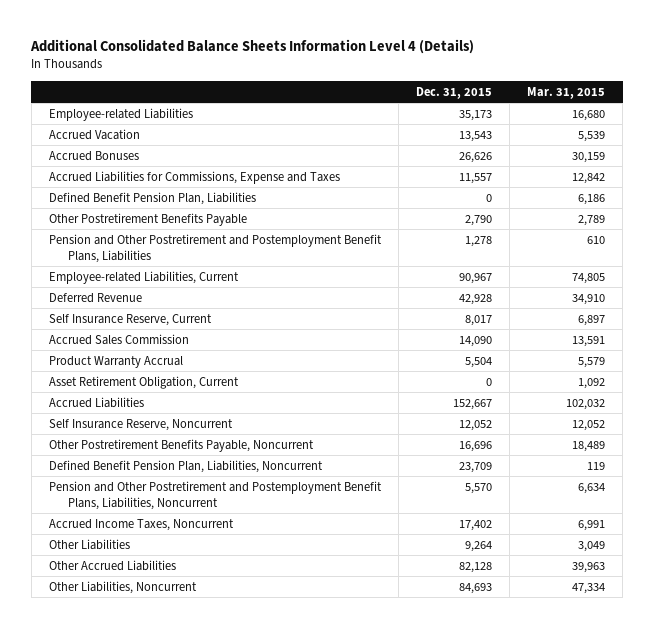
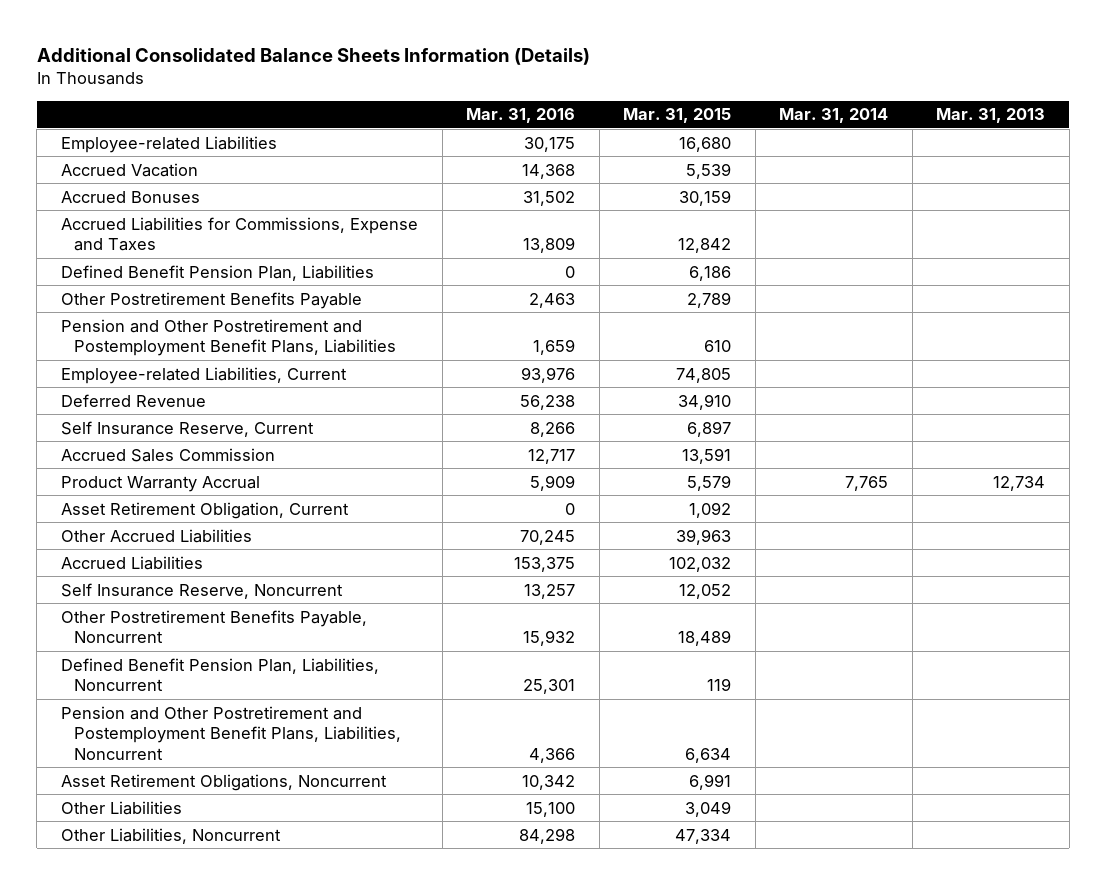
- Additional Consolidated Balance Sheets Information Level 4 (Details)
+ Additional Consolidated Balance Sheets Information (Details)
- | Dec. 31, 2015 | Mar. 31, 2015
+ | Mar. 31, 2016 | Mar. 31, 2015 | Mar. 31, 2014 | Mar. 31, 2013
moved up: Other Accrued Liabilities | 70,245 | 39,963 | |
- Accrued Income Taxes, Noncurrent | 17,402 | 6,991
+ Asset Retirement Obligations, Noncurrent | 10,342 | 6,991 | |

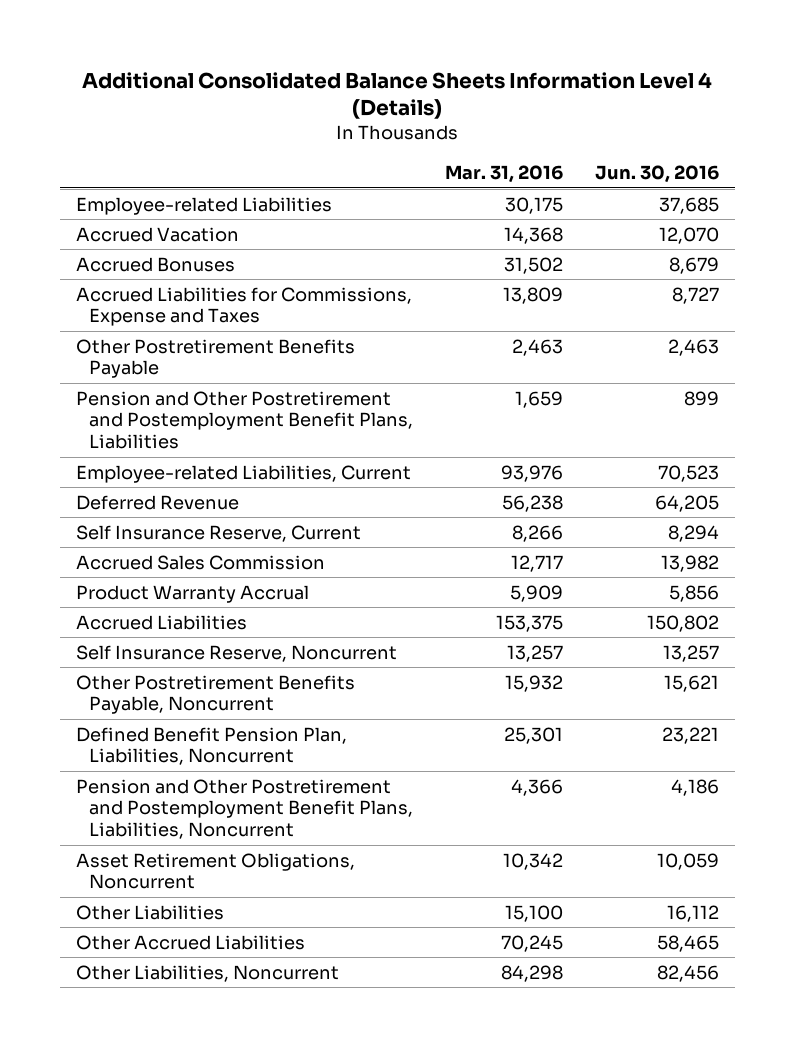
- Additional Consolidated Balance Sheets Information (Details)
+ Additional Consolidated Balance Sheets Information Level 4 (Details)
- | Mar. 31, 2016 | Mar. 31, 2015 | Mar. 31, 2014 | Mar. 31, 2013
+ | Mar. 31, 2016 | Jun. 30, 2016
- Defined Benefit Pension Plan, Liabilities | 0 | 6,186 | |
- Asset Retirement Obligation, Current | 0 | 1,092 | |
moved down: Other Accrued Liabilities | 70,245 | 58,465

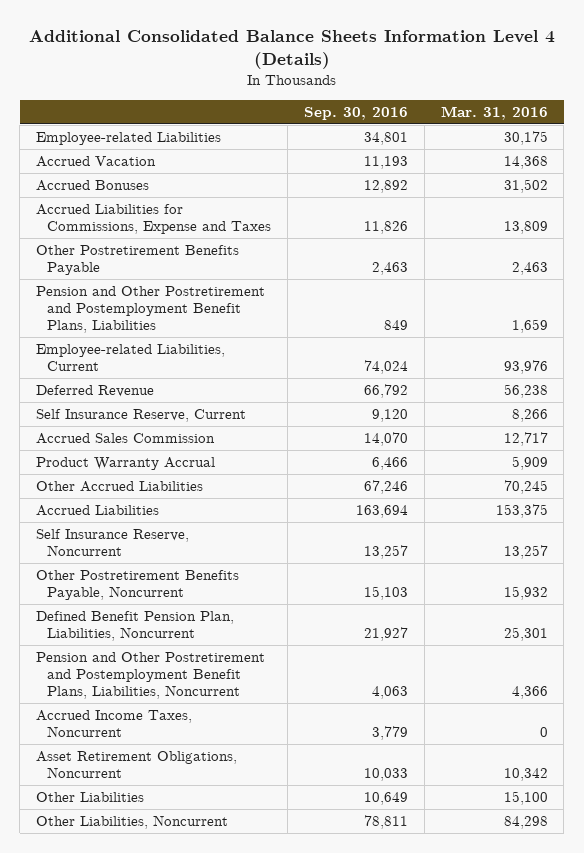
- | Mar. 31, 2016 | Jun. 30, 2016
+ | Sep. 30, 2016 | Mar. 31, 2016
moved up: Other Accrued Liabilities | 67,246 | 70,245
+ Accrued Income Taxes, Noncurrent | 3,779 | 0

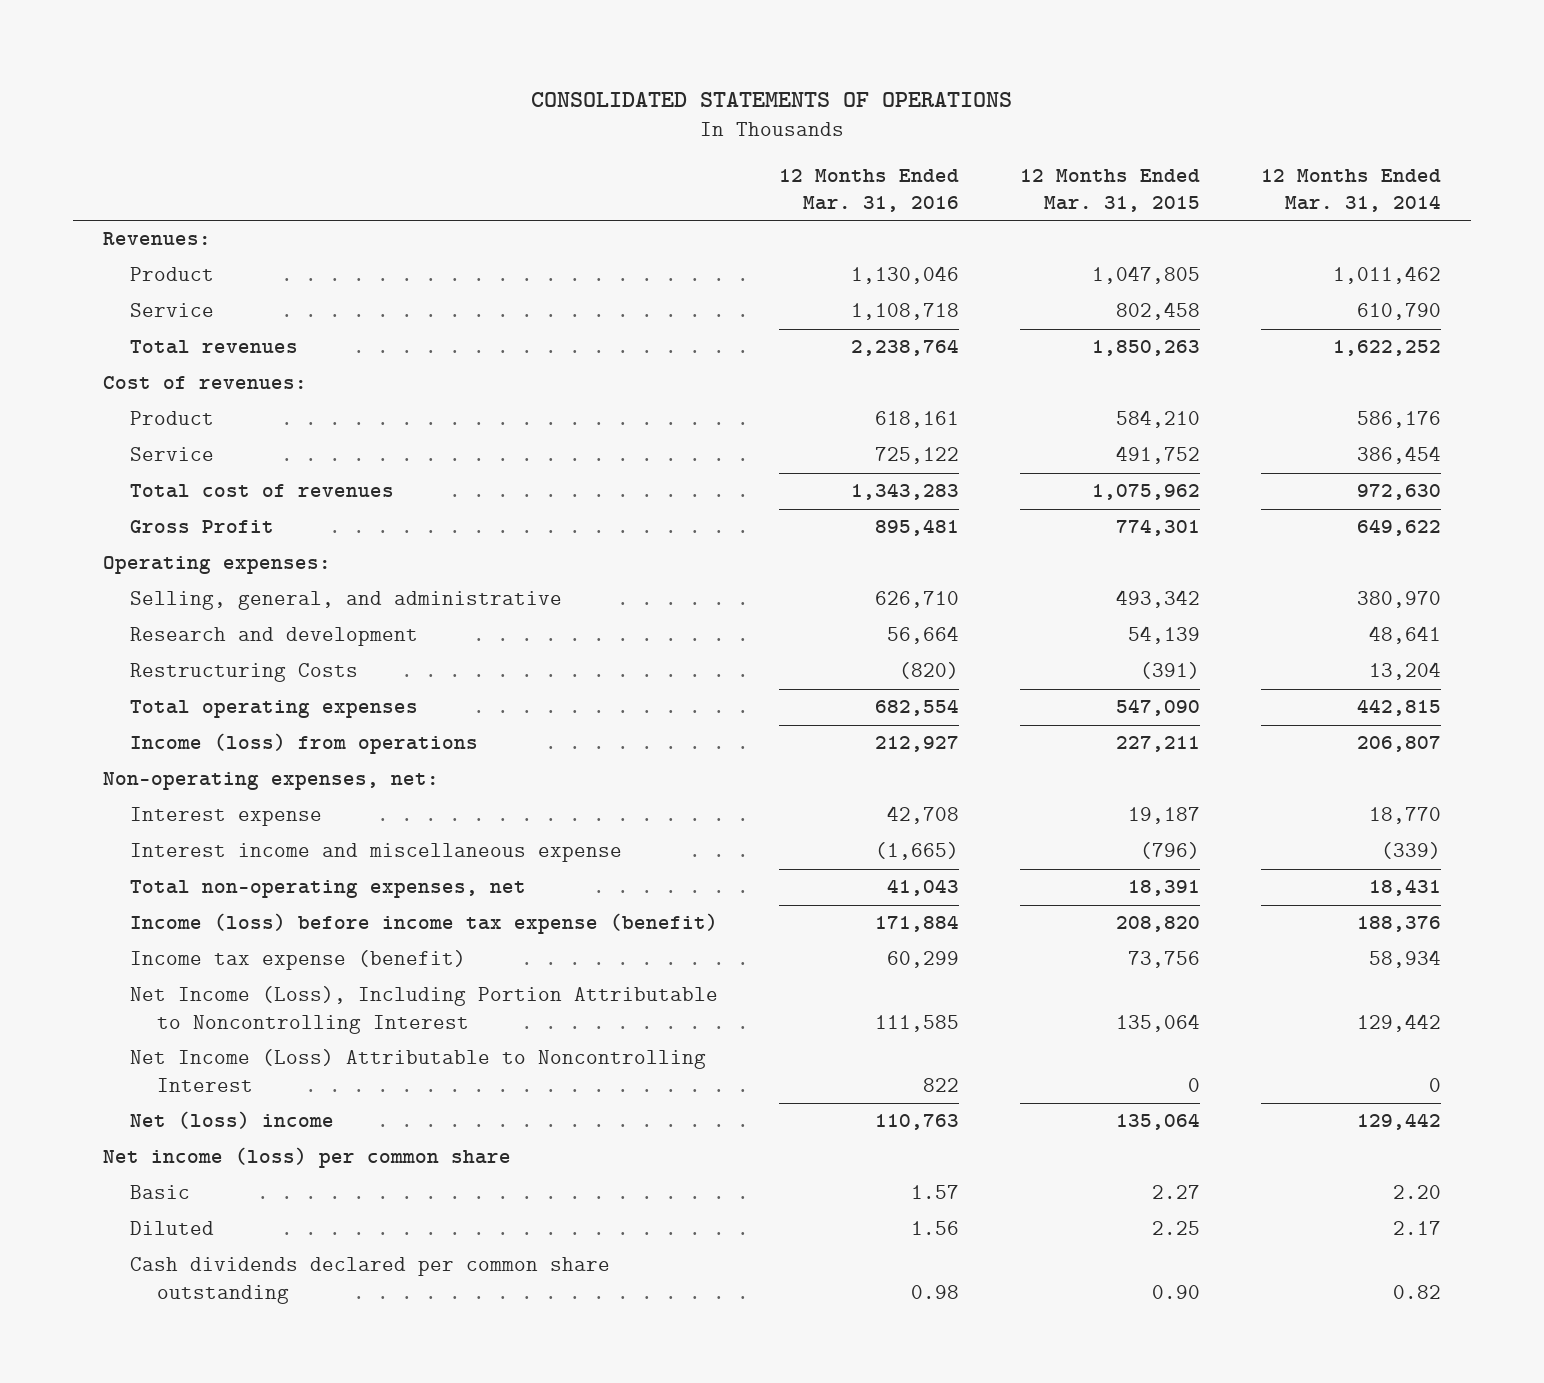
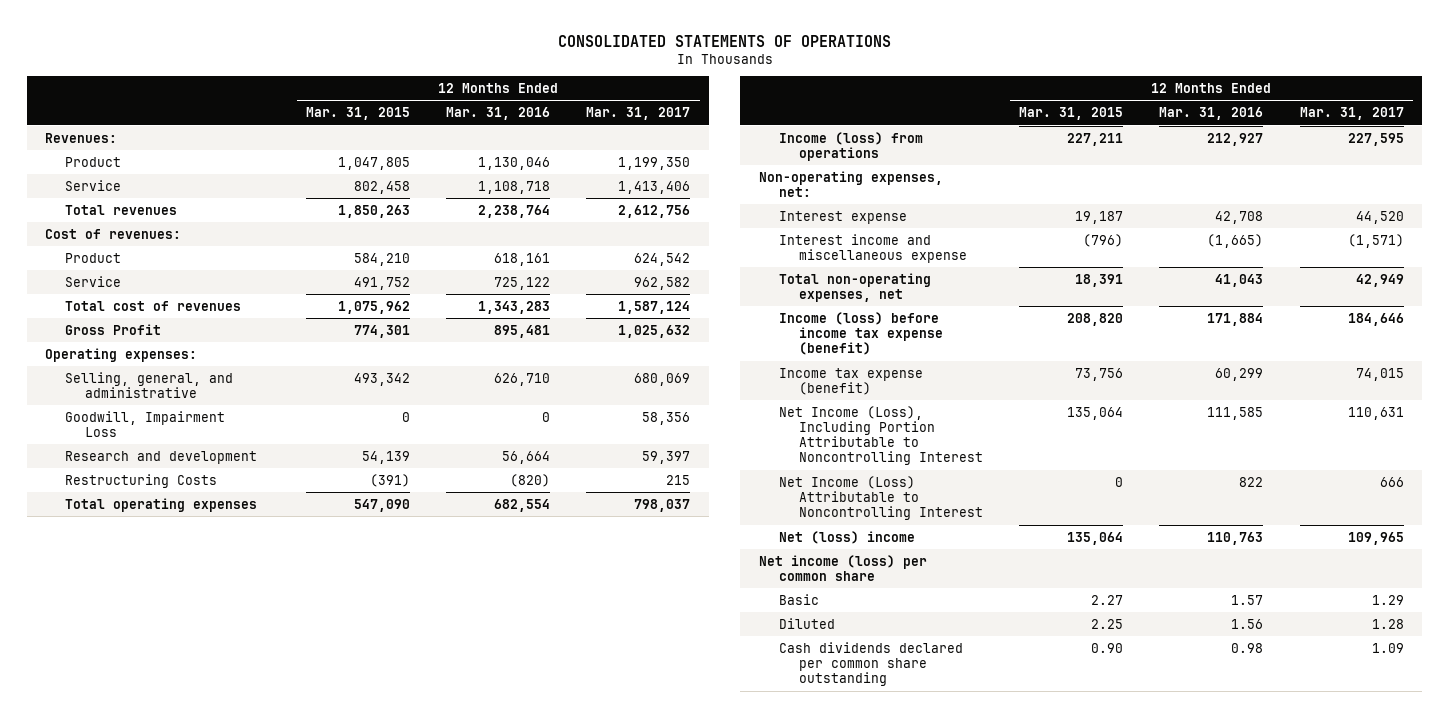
- | 12 Months Ended Mar. 31, 2016 | 12 Months Ended Mar. 31, 2015 | 12 Months Ended Mar. 31, 2014
+ | 12 Months Ended Mar. 31, 2015 | 12 Months Ended Mar. 31, 2016 | 12 Months Ended Mar. 31, 2017
+ Goodwill, Impairment Loss | 0 | 0 | 58,356

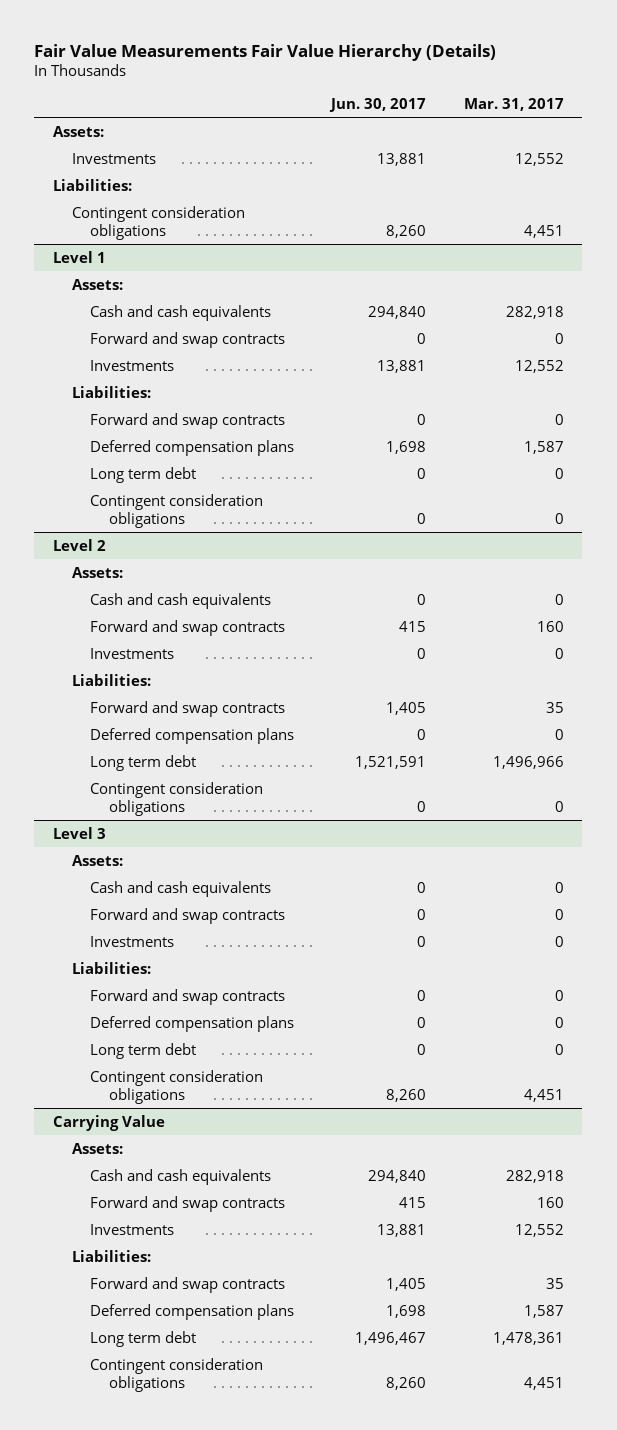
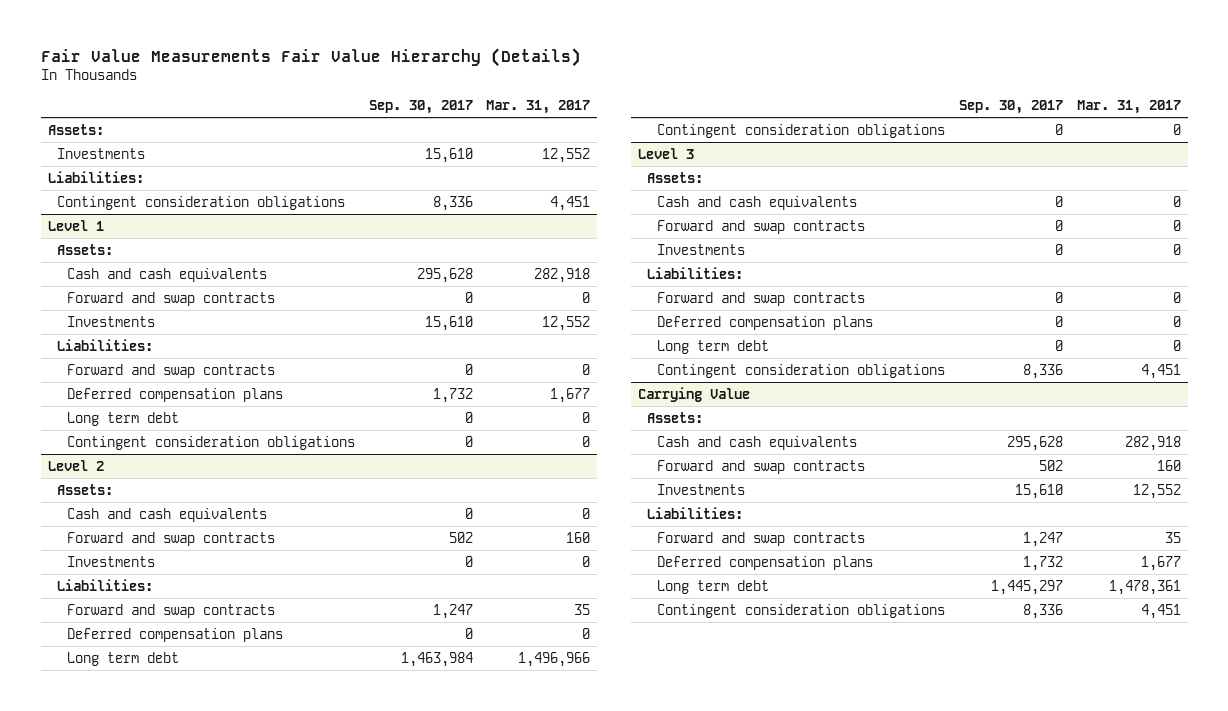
- | Jun. 30, 2017 | Mar. 31, 2017
+ | Sep. 30, 2017 | Mar. 31, 2017
@ Level 1
- Deferred compensation plans | 1,698 | 1,587
+ Deferred compensation plans | 1,732 | 1,677
@ Carrying Value
- Deferred compensation plans | 1,698 | 1,587
+ Deferred compensation plans | 1,732 | 1,677

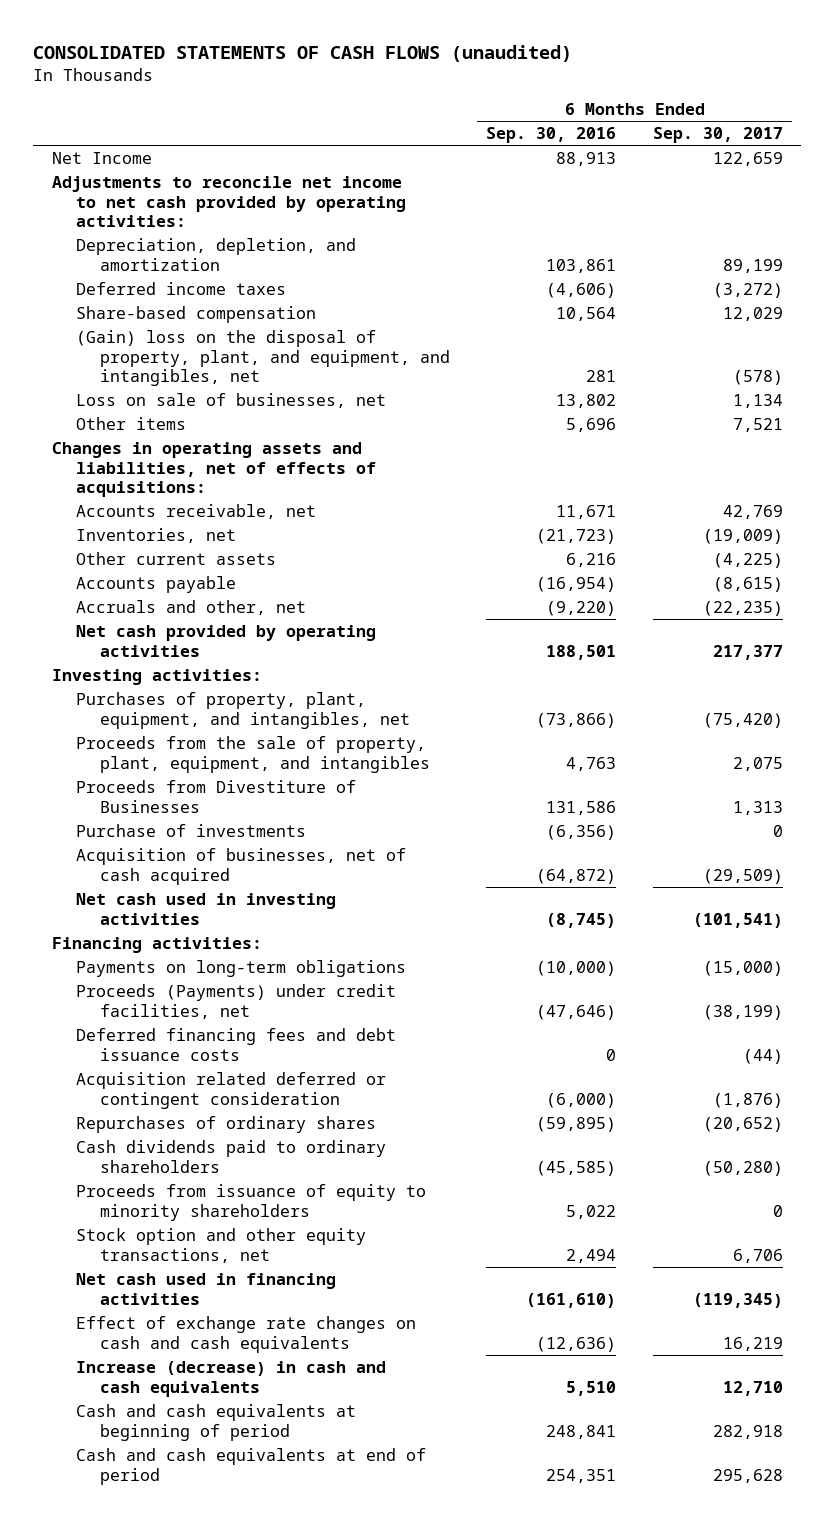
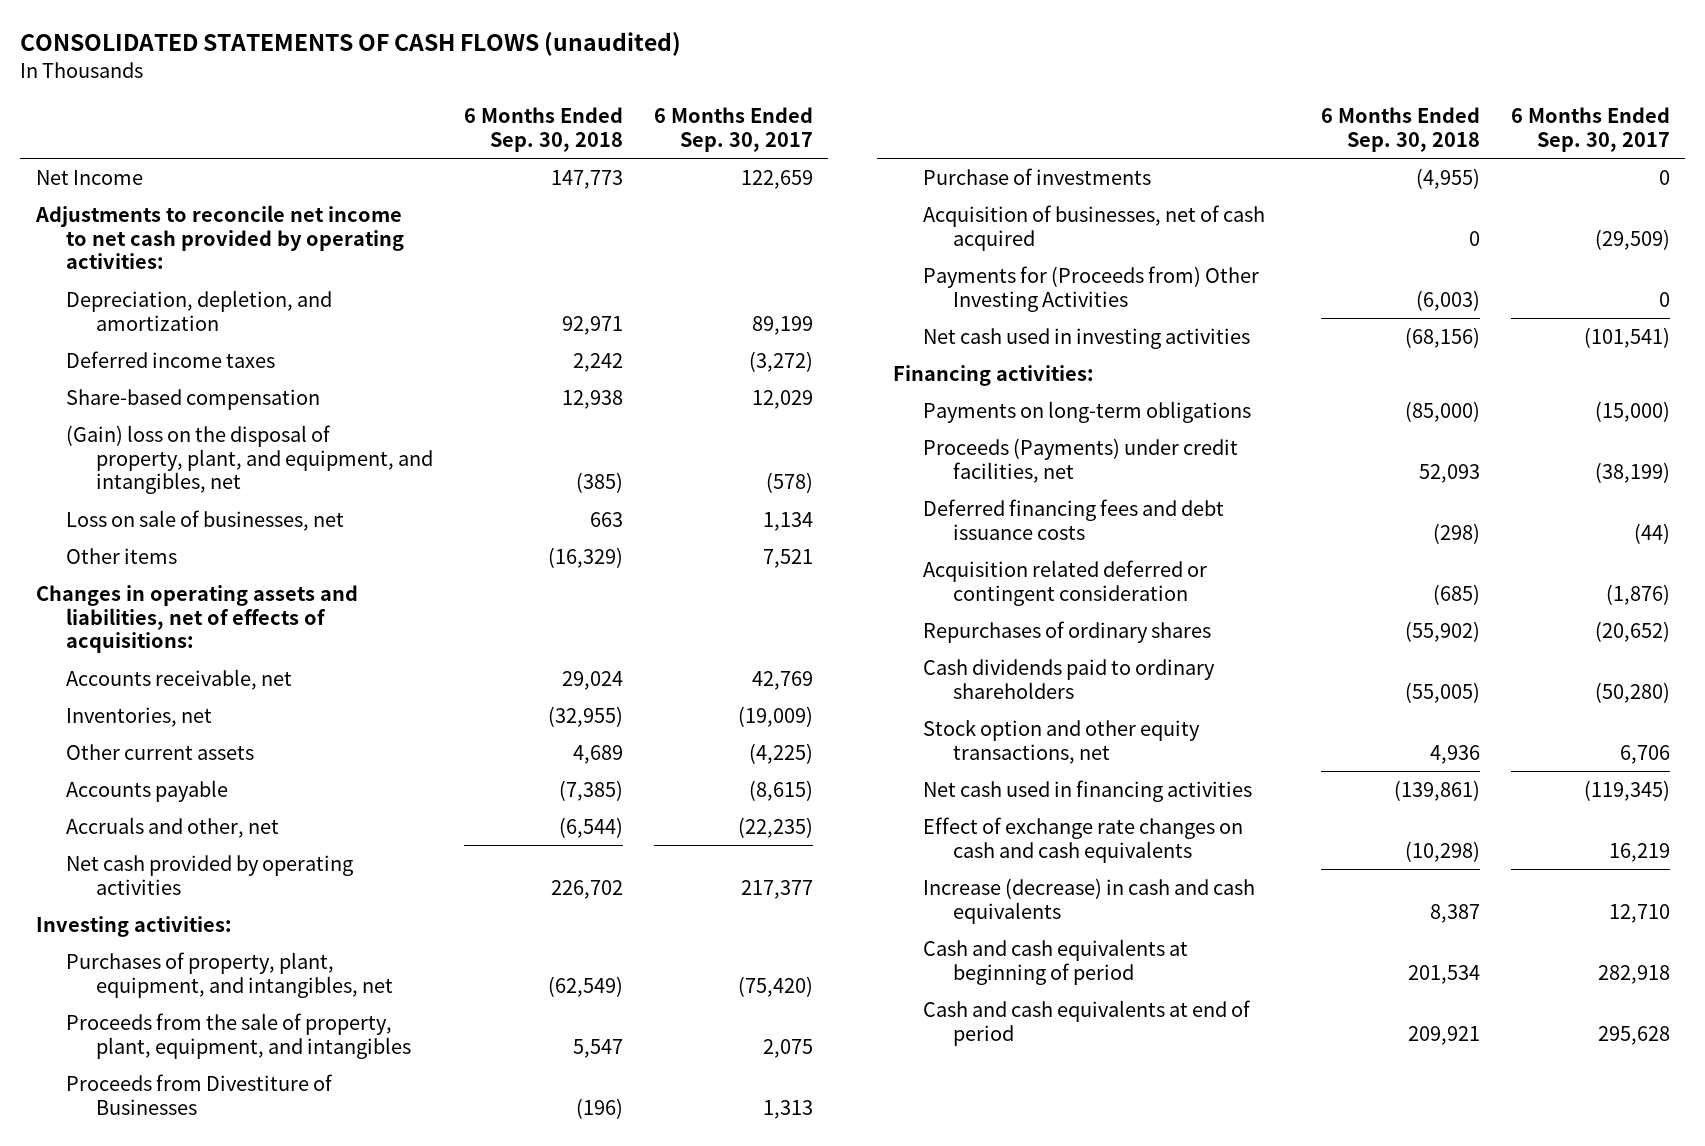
- | 6 Months Ended Sep. 30, 2016 | 6 Months Ended Sep. 30, 2017
+ | 6 Months Ended Sep. 30, 2018 | 6 Months Ended Sep. 30, 2017
+ Payments for (Proceeds from) Other Investing Activities | (6,003) | 0
- Proceeds from issuance of equity to minority shareholders | 5,022 | 0

